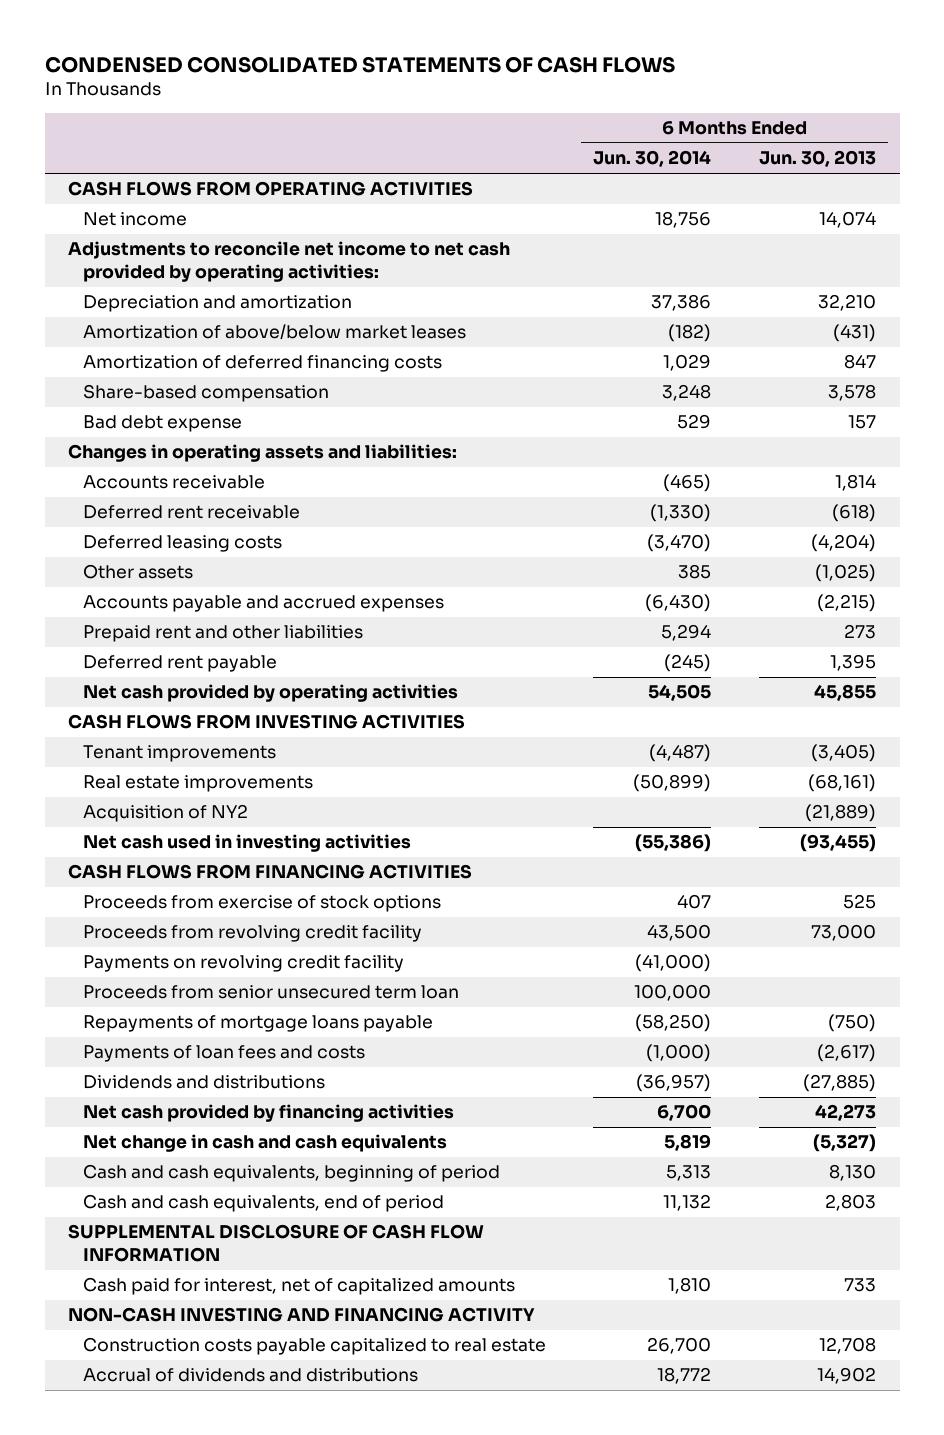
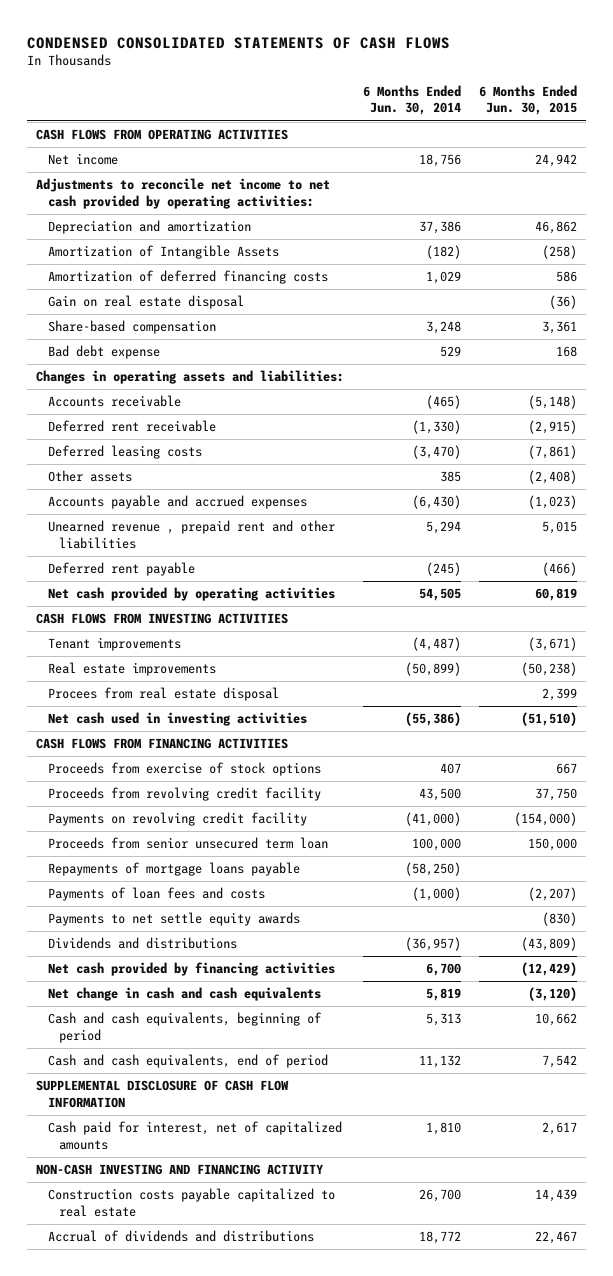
- | 6 Months Ended Jun. 30, 2014 | 6 Months Ended Jun. 30, 2013
+ | 6 Months Ended Jun. 30, 2014 | 6 Months Ended Jun. 30, 2015
- Amortization of above/below market leases | (182) | (431)
+ Amortization of Intangible Assets | (182) | (258)
+ Gain on real estate disposal | | (36)
- Prepaid rent and other liabilities | 5,294 | 273
+ Unearned revenue , prepaid rent and other liabilities | 5,294 | 5,015
- Acquisition of NY2 | | (21,889)
+ Procees from real estate disposal | | 2,399
+ Payments to net settle equity awards | | (830)

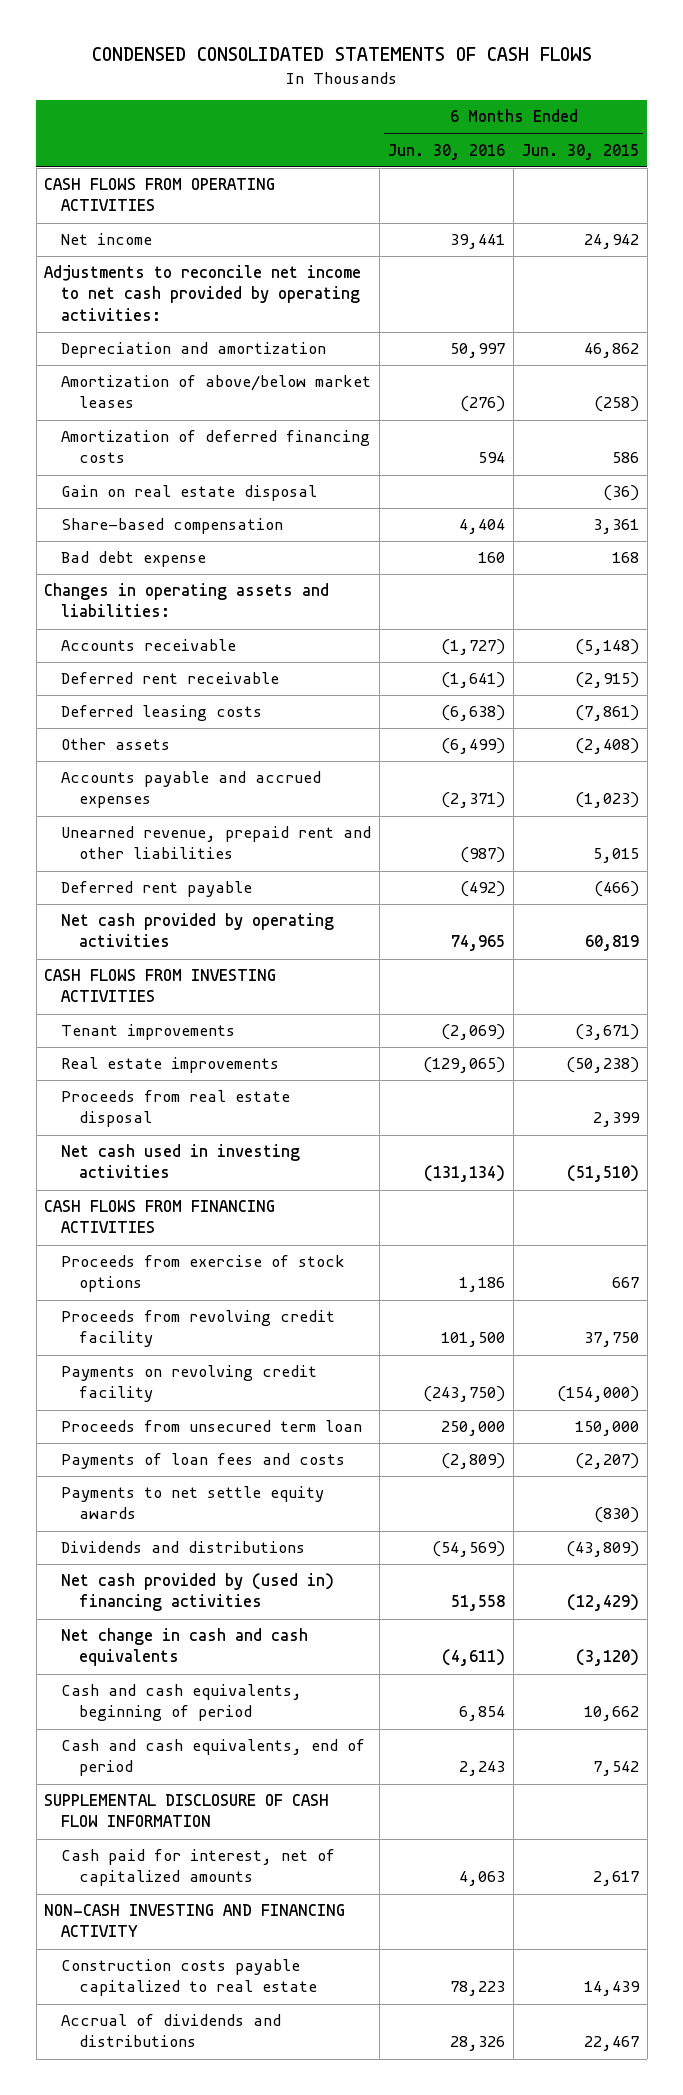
- | 6 Months Ended Jun. 30, 2014 | 6 Months Ended Jun. 30, 2015
+ | 6 Months Ended Jun. 30, 2016 | 6 Months Ended Jun. 30, 2015
- Amortization of Intangible Assets | (182) | (258)
+ Amortization of above/below market leases | (276) | (258)
- Unearned revenue , prepaid rent and other liabilities | 5,294 | 5,015
+ Unearned revenue, prepaid rent and other liabilities | (987) | 5,015
- Procees from real estate disposal | | 2,399
+ Proceeds from real estate disposal | | 2,399
- Proceeds from senior unsecured term loan | 100,000 | 150,000
- Repayments of mortgage loans payable | (58,250) |
+ Proceeds from unsecured term loan | 250,000 | 150,000
- Net cash provided by financing activities | 6,700 | (12,429)
+ Net cash provided by (used in) financing activities | 51,558 | (12,429)

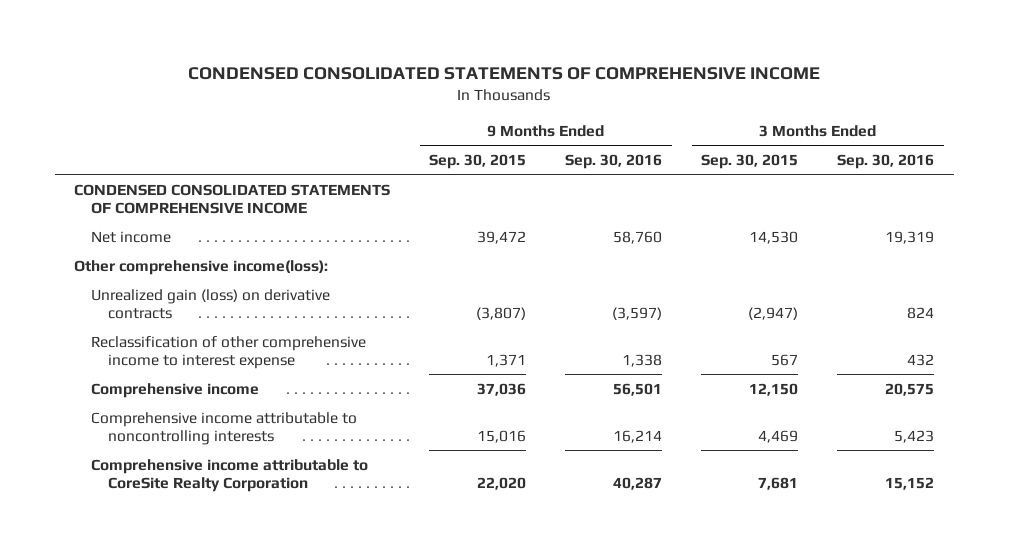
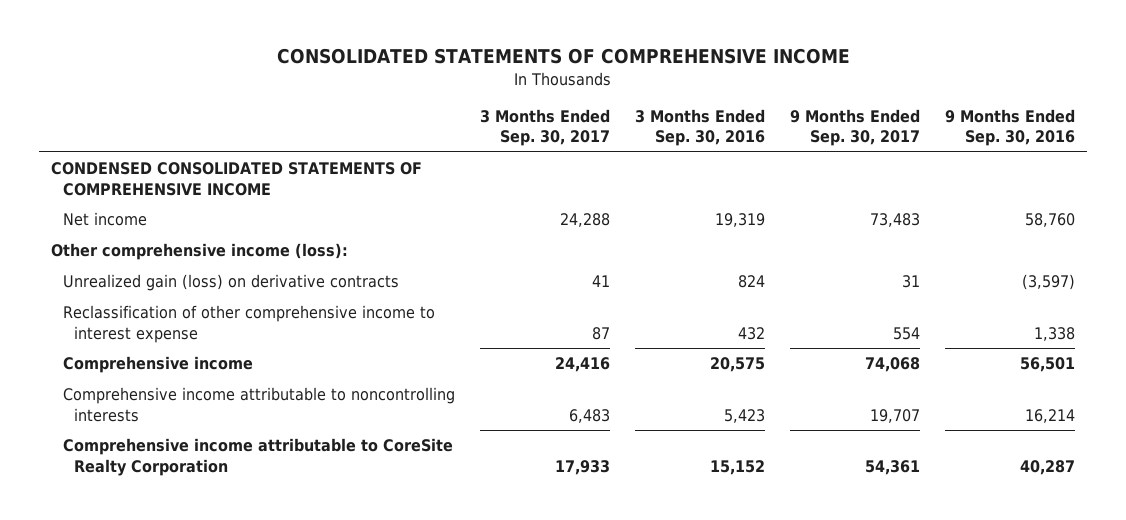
- CONDENSED CONSOLIDATED STATEMENTS OF COMPREHENSIVE INCOME
+ CONSOLIDATED STATEMENTS OF COMPREHENSIVE INCOME
- | 9 Months Ended Sep. 30, 2015 | 9 Months Ended Sep. 30, 2016 | 3 Months Ended Sep. 30, 2015 | 3 Months Ended Sep. 30, 2016
+ | 3 Months Ended Sep. 30, 2017 | 3 Months Ended Sep. 30, 2016 | 9 Months Ended Sep. 30, 2017 | 9 Months Ended Sep. 30, 2016
- Other comprehensive income(loss):
+ Other comprehensive income (loss):

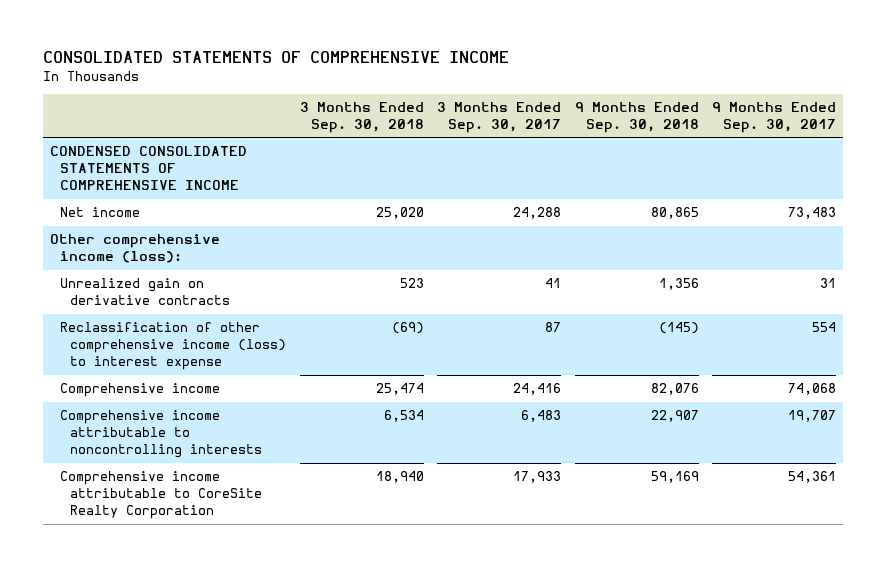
- | 3 Months Ended Sep. 30, 2017 | 3 Months Ended Sep. 30, 2016 | 9 Months Ended Sep. 30, 2017 | 9 Months Ended Sep. 30, 2016
+ | 3 Months Ended Sep. 30, 2018 | 3 Months Ended Sep. 30, 2017 | 9 Months Ended Sep. 30, 2018 | 9 Months Ended Sep. 30, 2017
- Unrealized gain (loss) on derivative contracts | 41 | 824 | 31 | (3,597)
- Reclassification of other comprehensive income to interest expense | 87 | 432 | 554 | 1,338
+ Unrealized gain on derivative contracts | 523 | 41 | 1,356 | 31
+ Reclassification of other comprehensive income (loss) to interest expense | (69) | 87 | (145) | 554

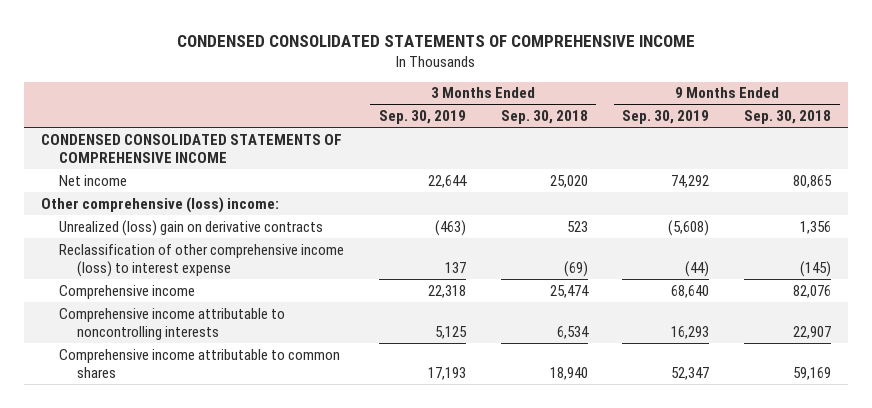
- CONSOLIDATED STATEMENTS OF COMPREHENSIVE INCOME
+ CONDENSED CONSOLIDATED STATEMENTS OF COMPREHENSIVE INCOME
- | 3 Months Ended Sep. 30, 2018 | 3 Months Ended Sep. 30, 2017 | 9 Months Ended Sep. 30, 2018 | 9 Months Ended Sep. 30, 2017
+ | 3 Months Ended Sep. 30, 2019 | 3 Months Ended Sep. 30, 2018 | 9 Months Ended Sep. 30, 2019 | 9 Months Ended Sep. 30, 2018
- Other comprehensive income (loss):
- Unrealized gain on derivative contracts | 523 | 41 | 1,356 | 31
+ Other comprehensive (loss) income:
+ Unrealized (loss) gain on derivative contracts | (463) | 523 | (5,608) | 1,356
- Comprehensive income attributable to CoreSite Realty Corporation | 18,940 | 17,933 | 59,169 | 54,361
+ Comprehensive income attributable to common shares | 17,193 | 18,940 | 52,347 | 59,169

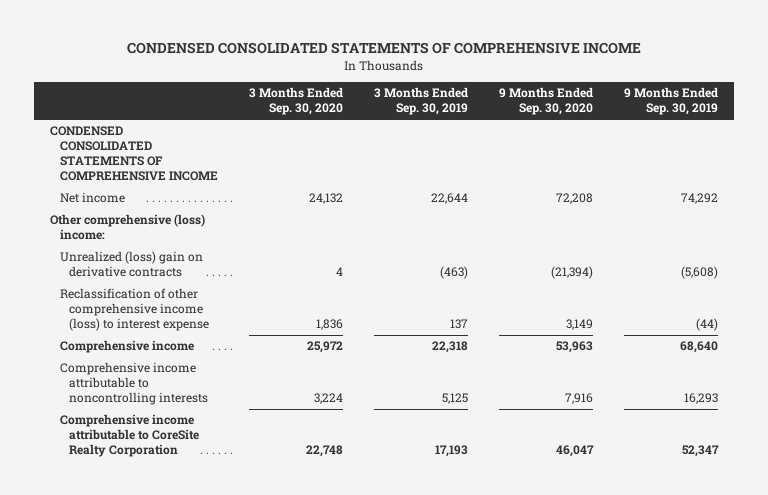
- | 3 Months Ended Sep. 30, 2019 | 3 Months Ended Sep. 30, 2018 | 9 Months Ended Sep. 30, 2019 | 9 Months Ended Sep. 30, 2018
+ | 3 Months Ended Sep. 30, 2020 | 3 Months Ended Sep. 30, 2019 | 9 Months Ended Sep. 30, 2020 | 9 Months Ended Sep. 30, 2019
- Comprehensive income attributable to common shares | 17,193 | 18,940 | 52,347 | 59,169
+ Comprehensive income attributable to CoreSite Realty Corporation | 22,748 | 17,193 | 46,047 | 52,347

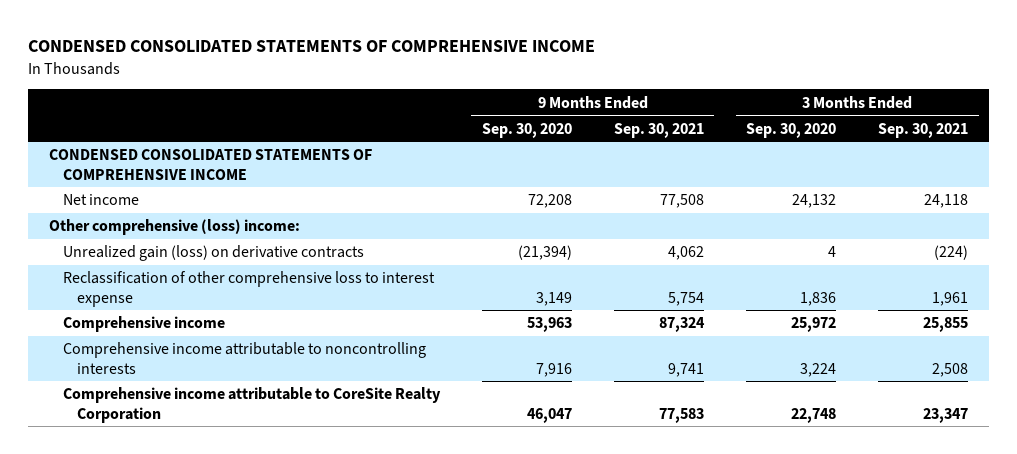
- | 3 Months Ended Sep. 30, 2020 | 3 Months Ended Sep. 30, 2019 | 9 Months Ended Sep. 30, 2020 | 9 Months Ended Sep. 30, 2019
+ | 9 Months Ended Sep. 30, 2020 | 9 Months Ended Sep. 30, 2021 | 3 Months Ended Sep. 30, 2020 | 3 Months Ended Sep. 30, 2021
- Unrealized (loss) gain on derivative contracts | 4 | (463) | (21,394) | (5,608)
- Reclassification of other comprehensive income (loss) to interest expense | 1,836 | 137 | 3,149 | (44)
+ Unrealized gain (loss) on derivative contracts | (21,394) | 4,062 | 4 | (224)
+ Reclassification of other comprehensive loss to interest expense | 3,149 | 5,754 | 1,836 | 1,961

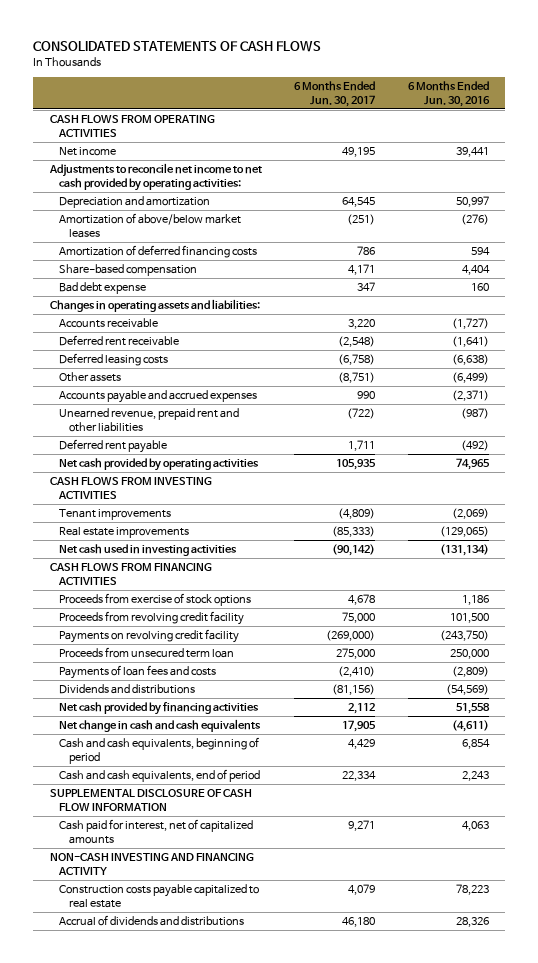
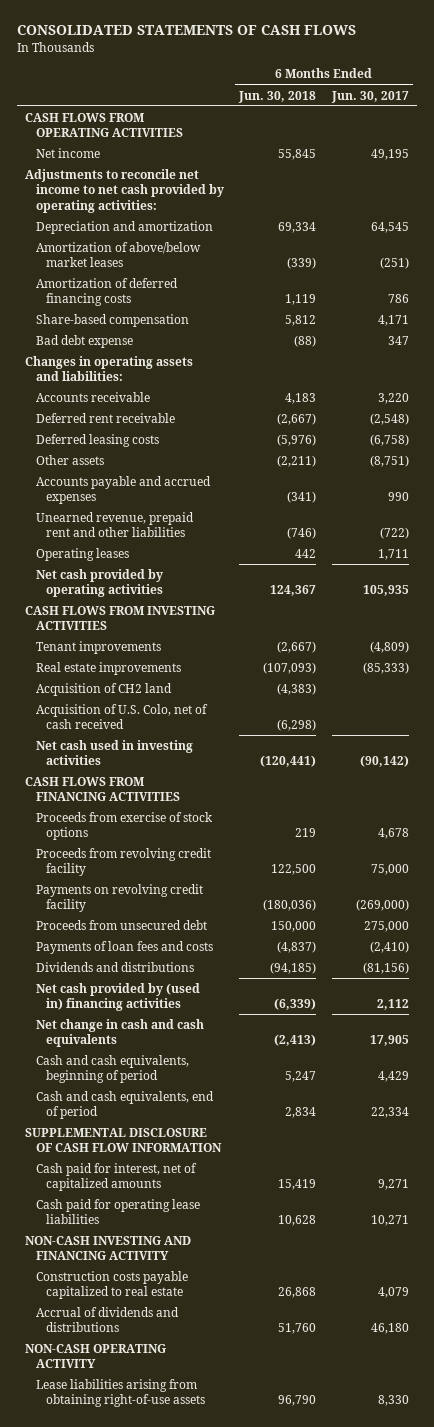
- | 6 Months Ended Jun. 30, 2017 | 6 Months Ended Jun. 30, 2016
+ | 6 Months Ended Jun. 30, 2018 | 6 Months Ended Jun. 30, 2017
- Deferred rent payable | 1,711 | (492)
+ Operating leases | 442 | 1,711
+ Acquisition of CH2 land | (4,383) |
+ Acquisition of U.S. Colo, net of cash received | (6,298) |
- Proceeds from unsecured term loan | 275,000 | 250,000
+ Proceeds from unsecured debt | 150,000 | 275,000
- Net cash provided by financing activities | 2,112 | 51,558
+ Net cash provided by (used in) financing activities | (6,339) | 2,112
+ Cash paid for operating lease liabilities | 10,628 | 10,271
+ NON-CASH OPERATING ACTIVITY
+ Lease liabilities arising from obtaining right-of-use assets | 96,790 | 8,330

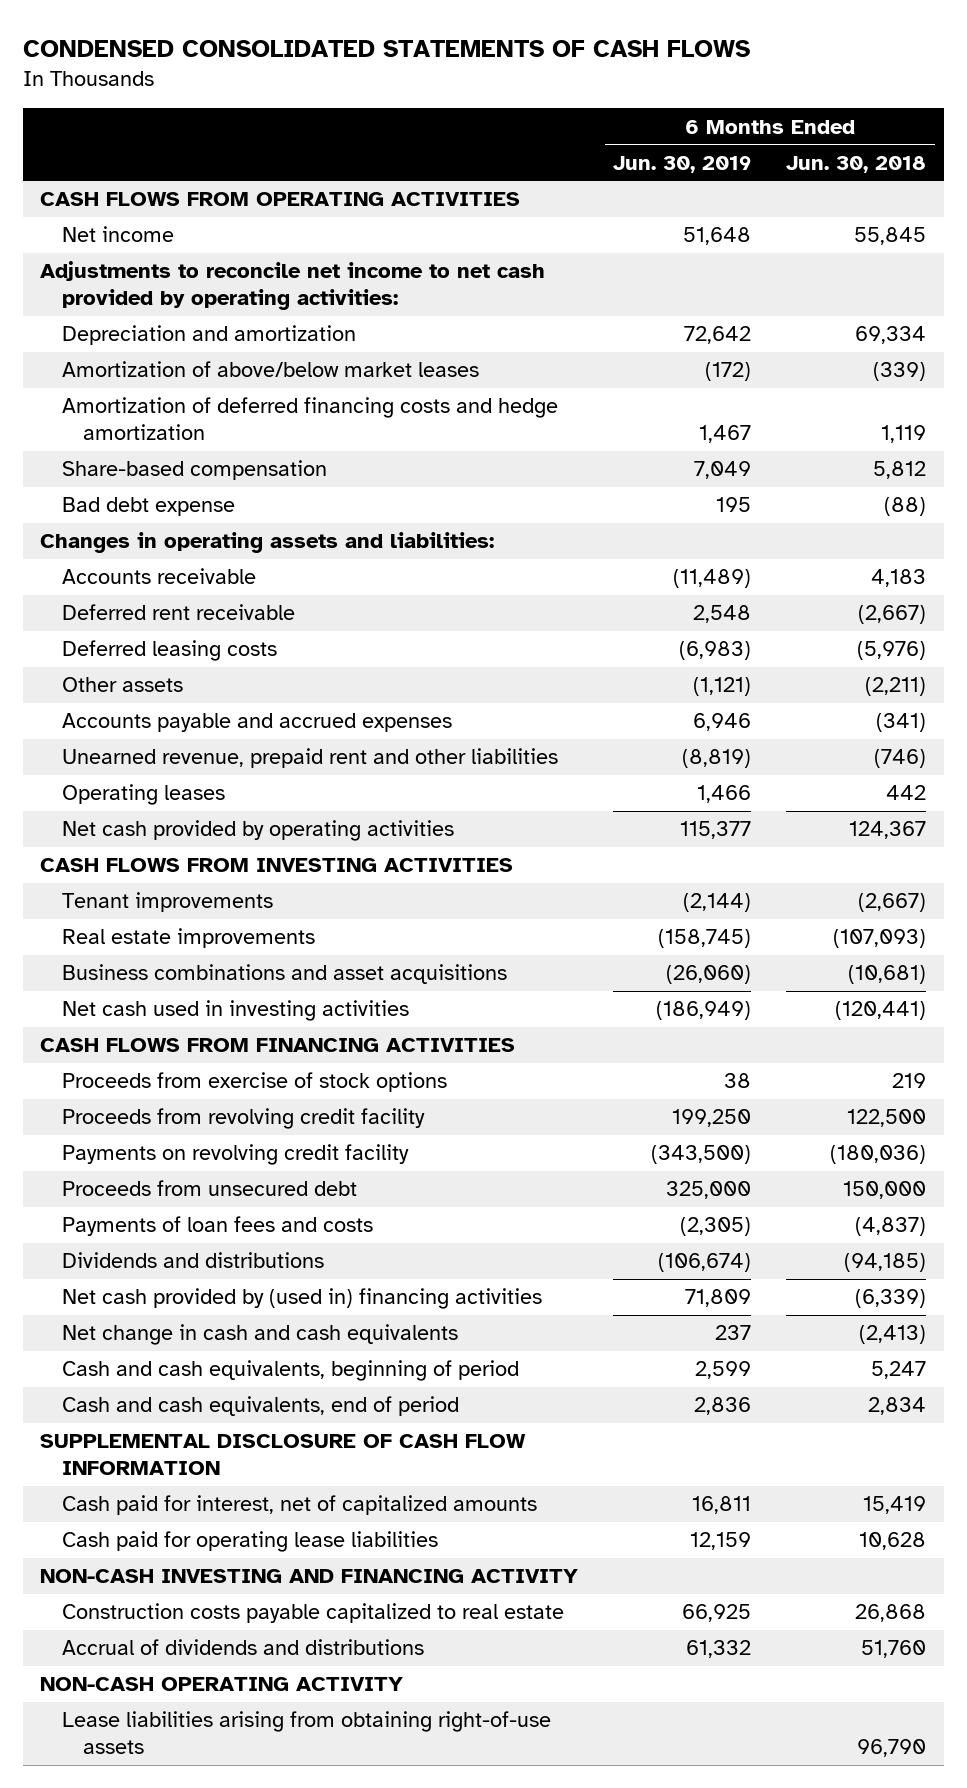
- CONSOLIDATED STATEMENTS OF CASH FLOWS
+ CONDENSED CONSOLIDATED STATEMENTS OF CASH FLOWS
- | 6 Months Ended Jun. 30, 2018 | 6 Months Ended Jun. 30, 2017
+ | 6 Months Ended Jun. 30, 2019 | 6 Months Ended Jun. 30, 2018
- Amortization of deferred financing costs | 1,119 | 786
+ Amortization of deferred financing costs and hedge amortization | 1,467 | 1,119
- Acquisition of CH2 land | (4,383) |
- Acquisition of U.S. Colo, net of cash received | (6,298) |
+ Business combinations and asset acquisitions | (26,060) | (10,681)

